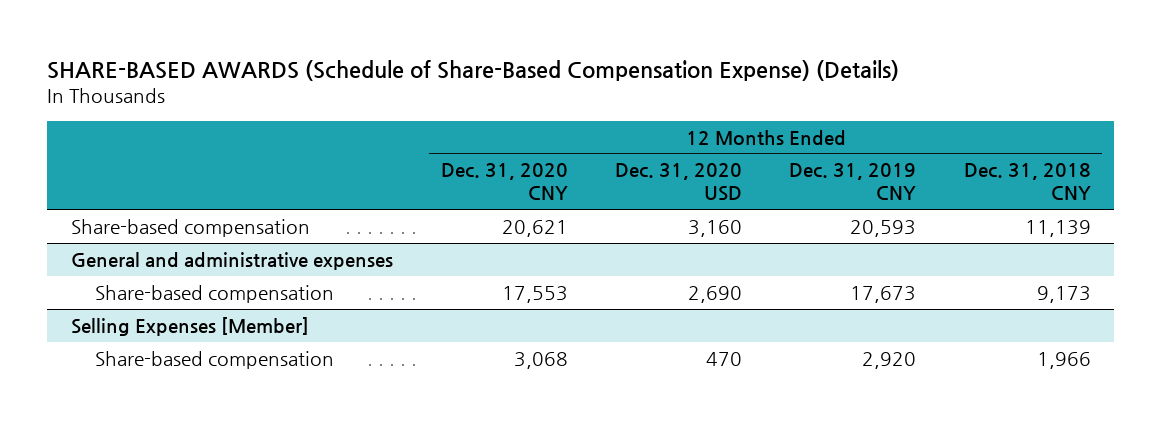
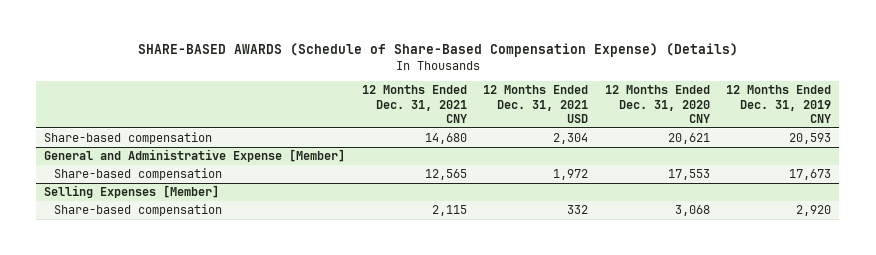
- | 12 Months Ended Dec. 31, 2020 CNY | 12 Months Ended Dec. 31, 2020 USD | 12 Months Ended Dec. 31, 2019 CNY | 12 Months Ended Dec. 31, 2018 CNY
+ | 12 Months Ended Dec. 31, 2021 CNY | 12 Months Ended Dec. 31, 2021 USD | 12 Months Ended Dec. 31, 2020 CNY | 12 Months Ended Dec. 31, 2019 CNY
- General and administrative expenses
+ General and Administrative Expense [Member]

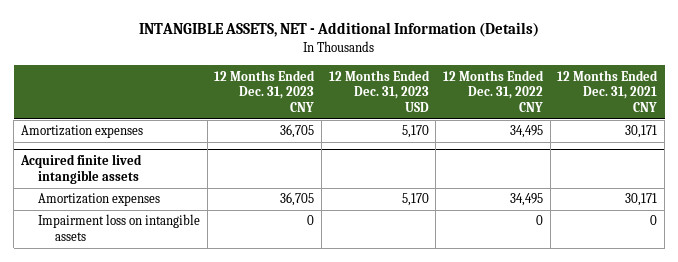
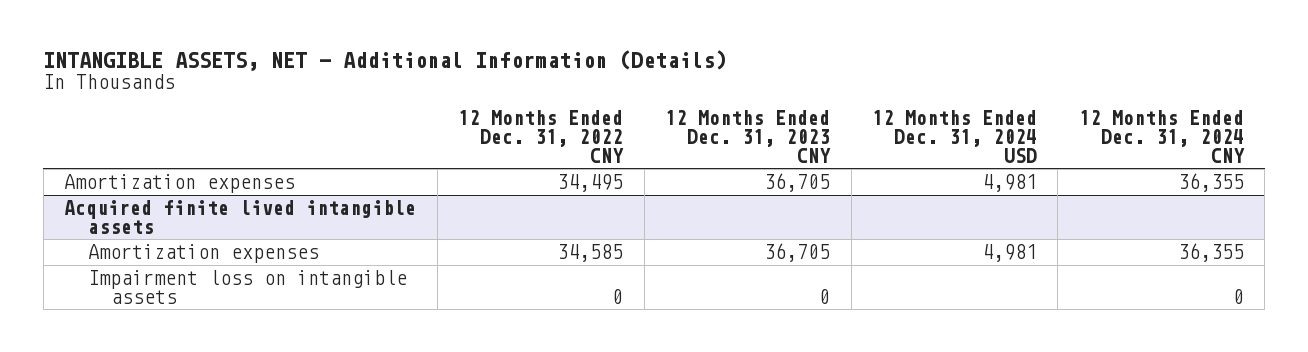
- | 12 Months Ended Dec. 31, 2023 CNY | 12 Months Ended Dec. 31, 2023 USD | 12 Months Ended Dec. 31, 2022 CNY | 12 Months Ended Dec. 31, 2021 CNY
+ | 12 Months Ended Dec. 31, 2022 CNY | 12 Months Ended Dec. 31, 2023 CNY | 12 Months Ended Dec. 31, 2024 USD | 12 Months Ended Dec. 31, 2024 CNY
@ Acquired finite lived intangible assets
- Amortization expenses | 36,705 | 5,170 | 34,495 | 30,171
+ Amortization expenses | 34,585 | 36,705 | 4,981 | 36,355

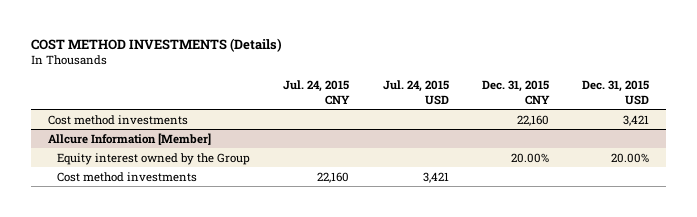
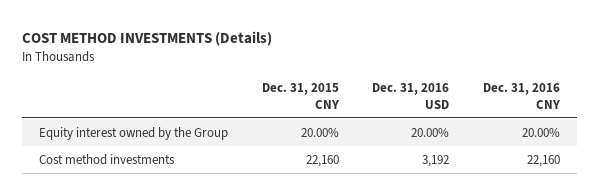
- | Jul. 24, 2015 CNY | Jul. 24, 2015 USD | Dec. 31, 2015 CNY | Dec. 31, 2015 USD
+ | Dec. 31, 2015 CNY | Dec. 31, 2016 USD | Dec. 31, 2016 CNY
- Allcure Information [Member]
- Cost method investments | 22,160 | 3,421 | |
moved down: Cost method investments | 22,160 | 3,192 | 22,160

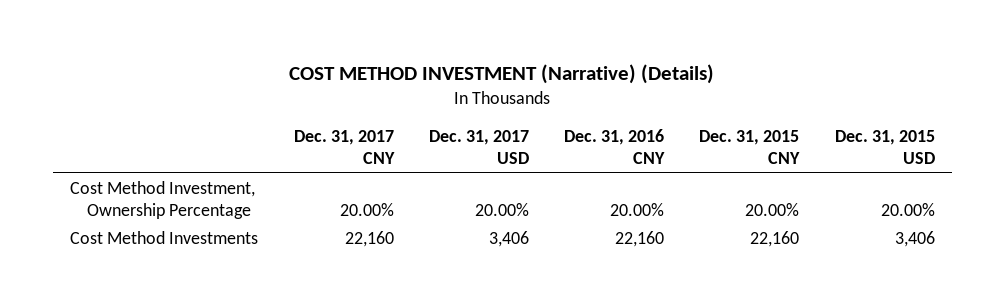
- COST METHOD INVESTMENTS (Details)
+ COST METHOD INVESTMENT (Narrative) (Details)
- | Dec. 31, 2015 CNY | Dec. 31, 2016 USD | Dec. 31, 2016 CNY
+ | Dec. 31, 2017 CNY | Dec. 31, 2017 USD | Dec. 31, 2016 CNY | Dec. 31, 2015 CNY | Dec. 31, 2015 USD
- Equity interest owned by the Group | 20.00% | 20.00% | 20.00%
- Cost method investments | 22,160 | 3,192 | 22,160
+ Cost Method Investment, Ownership Percentage | 20.00% | 20.00% | 20.00% | 20.00% | 20.00%
+ Cost Method Investments | 22,160 | 3,406 | 22,160 | 22,160 | 3,406

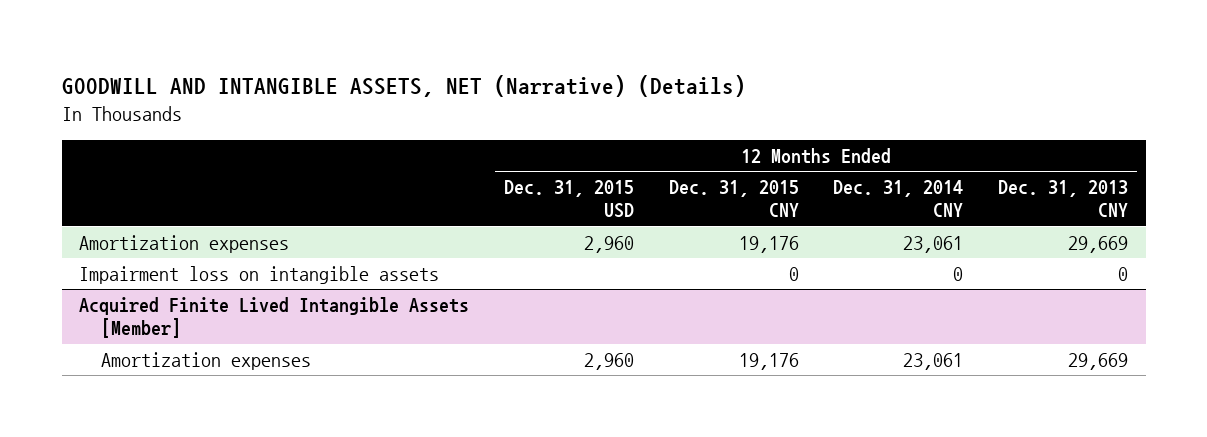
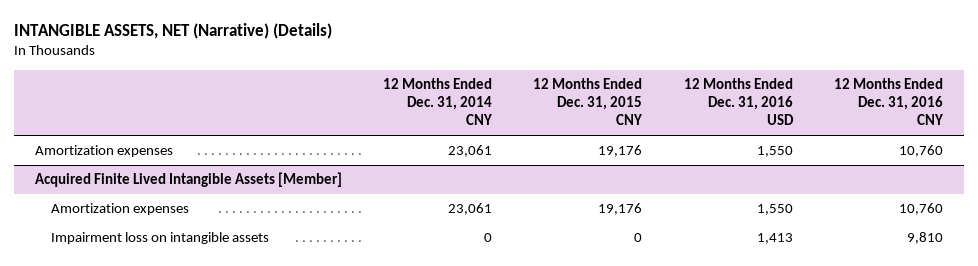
- GOODWILL AND INTANGIBLE ASSETS, NET (Narrative) (Details)
+ INTANGIBLE ASSETS, NET (Narrative) (Details)
- | 12 Months Ended Dec. 31, 2015 USD | 12 Months Ended Dec. 31, 2015 CNY | 12 Months Ended Dec. 31, 2014 CNY | 12 Months Ended Dec. 31, 2013 CNY
+ | 12 Months Ended Dec. 31, 2014 CNY | 12 Months Ended Dec. 31, 2015 CNY | 12 Months Ended Dec. 31, 2016 USD | 12 Months Ended Dec. 31, 2016 CNY
- Impairment loss on intangible assets | | 0 | 0 | 0
@ Acquired Finite Lived Intangible Assets [Member]
+ Impairment loss on intangible assets | 0 | 0 | 1,413 | 9,810

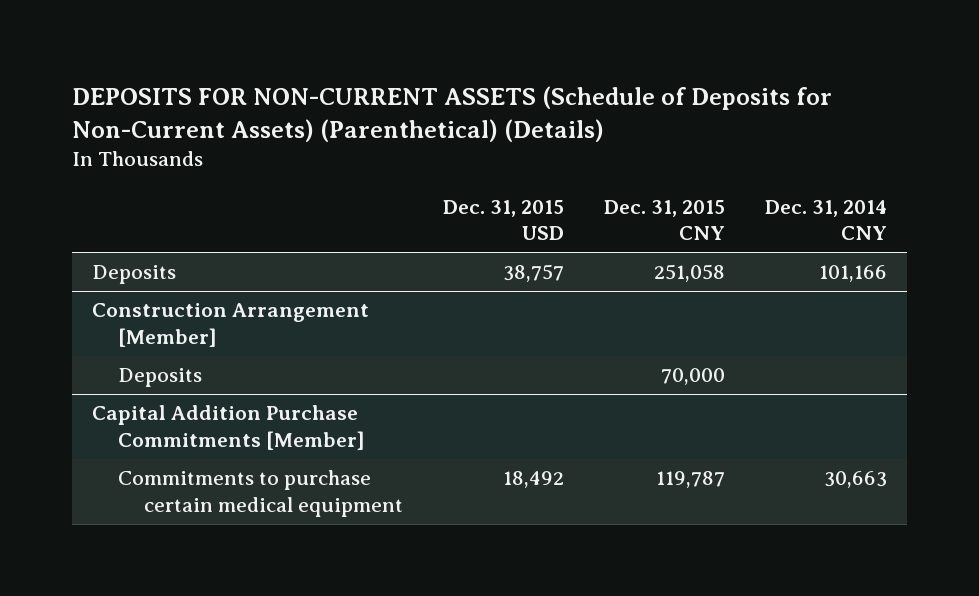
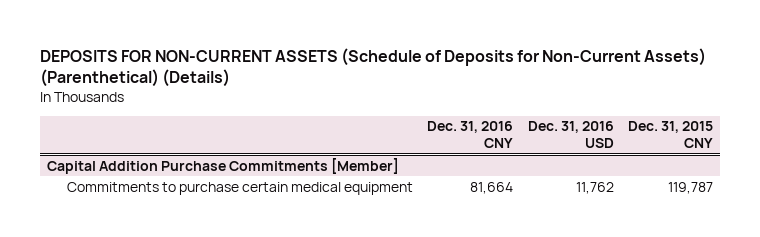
- | Dec. 31, 2015 USD | Dec. 31, 2015 CNY | Dec. 31, 2014 CNY
+ | Dec. 31, 2016 CNY | Dec. 31, 2016 USD | Dec. 31, 2015 CNY
- Deposits | 38,757 | 251,058 | 101,166
- Construction Arrangement [Member]
- Deposits | | 70,000 |

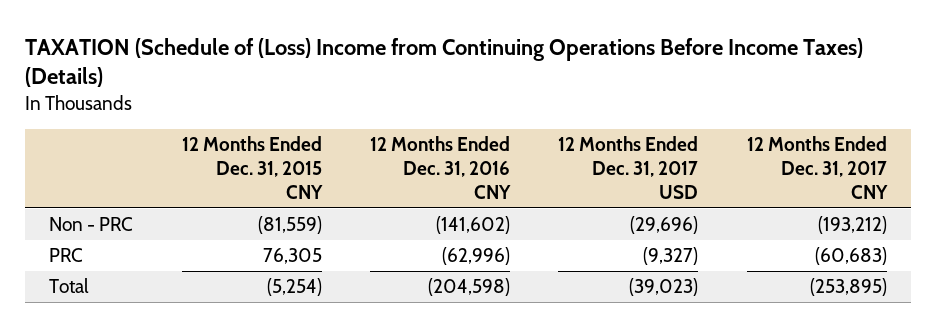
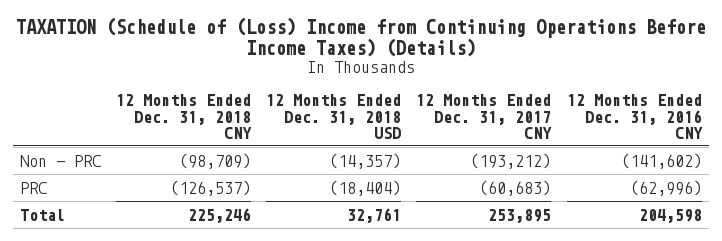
- | 12 Months Ended Dec. 31, 2015 CNY | 12 Months Ended Dec. 31, 2016 CNY | 12 Months Ended Dec. 31, 2017 USD | 12 Months Ended Dec. 31, 2017 CNY
+ | 12 Months Ended Dec. 31, 2018 CNY | 12 Months Ended Dec. 31, 2018 USD | 12 Months Ended Dec. 31, 2017 CNY | 12 Months Ended Dec. 31, 2016 CNY
- Total | (5,254) | (204,598) | (39,023) | (253,895)
+ Total | 225,246 | 32,761 | 253,895 | 204,598

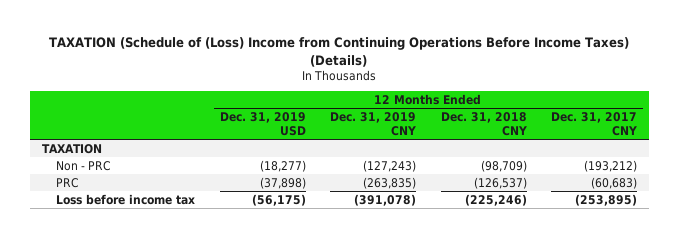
- | 12 Months Ended Dec. 31, 2018 CNY | 12 Months Ended Dec. 31, 2018 USD | 12 Months Ended Dec. 31, 2017 CNY | 12 Months Ended Dec. 31, 2016 CNY
+ | 12 Months Ended Dec. 31, 2019 USD | 12 Months Ended Dec. 31, 2019 CNY | 12 Months Ended Dec. 31, 2018 CNY | 12 Months Ended Dec. 31, 2017 CNY
+ TAXATION
- Total | 225,246 | 32,761 | 253,895 | 204,598
+ Loss before income tax | (56,175) | (391,078) | (225,246) | (253,895)

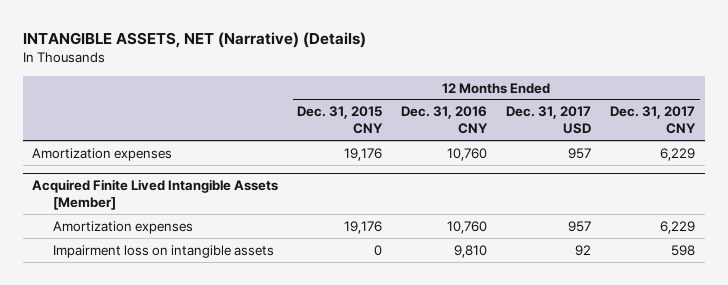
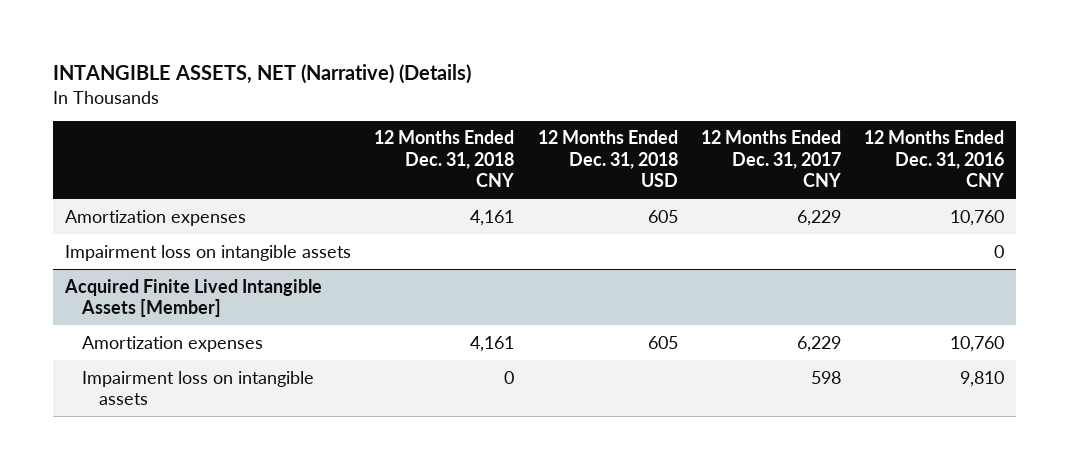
- | 12 Months Ended Dec. 31, 2015 CNY | 12 Months Ended Dec. 31, 2016 CNY | 12 Months Ended Dec. 31, 2017 USD | 12 Months Ended Dec. 31, 2017 CNY
+ | 12 Months Ended Dec. 31, 2018 CNY | 12 Months Ended Dec. 31, 2018 USD | 12 Months Ended Dec. 31, 2017 CNY | 12 Months Ended Dec. 31, 2016 CNY
+ Impairment loss on intangible assets | | | | 0

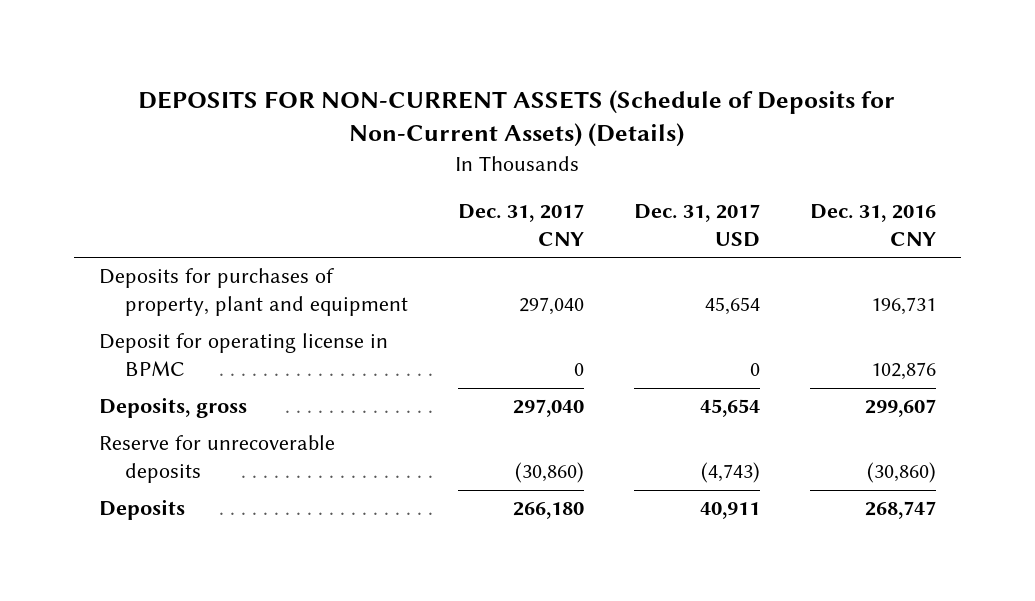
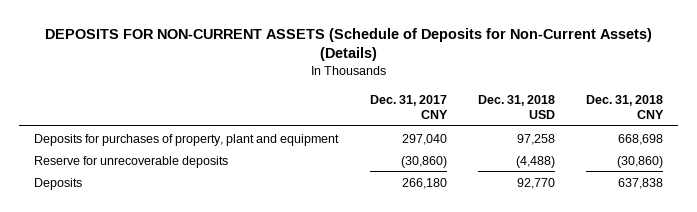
- | Dec. 31, 2017 CNY | Dec. 31, 2017 USD | Dec. 31, 2016 CNY
+ | Dec. 31, 2017 CNY | Dec. 31, 2018 USD | Dec. 31, 2018 CNY
- Deposit for operating license in BPMC | 0 | 0 | 102,876
- Deposits, gross | 297,040 | 45,654 | 299,607

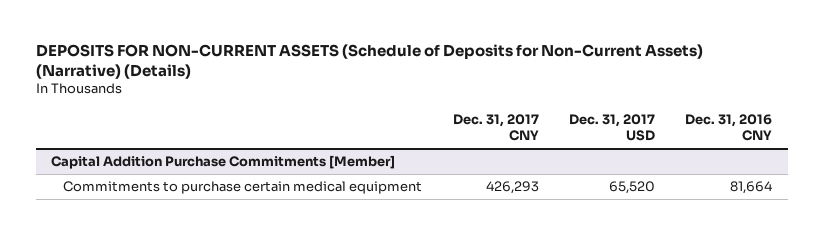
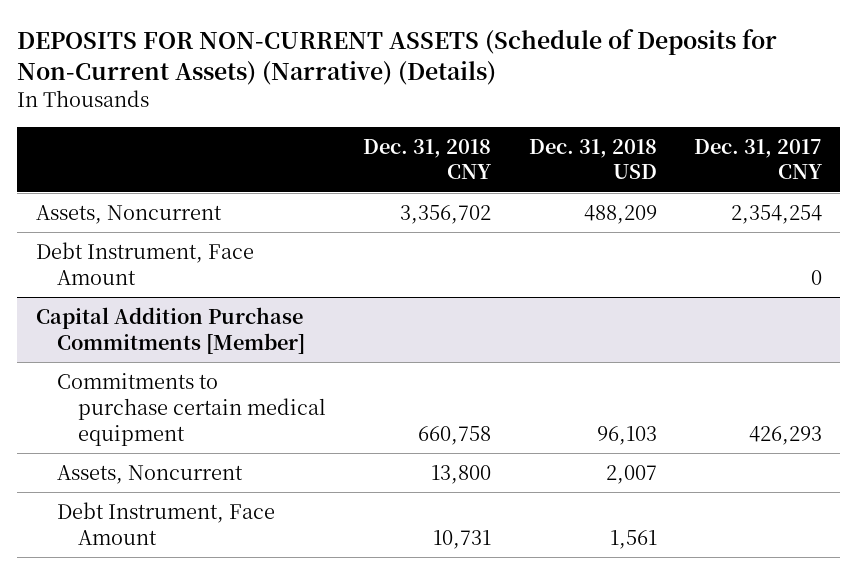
- | Dec. 31, 2017 CNY | Dec. 31, 2017 USD | Dec. 31, 2016 CNY
+ | Dec. 31, 2018 CNY | Dec. 31, 2018 USD | Dec. 31, 2017 CNY
+ Assets, Noncurrent | 3,356,702 | 488,209 | 2,354,254
+ Debt Instrument, Face Amount | | | 0
@ Capital Addition Purchase Commitments [Member]
+ Assets, Noncurrent | 13,800 | 2,007 |
+ Debt Instrument, Face Amount | 10,731 | 1,561 |

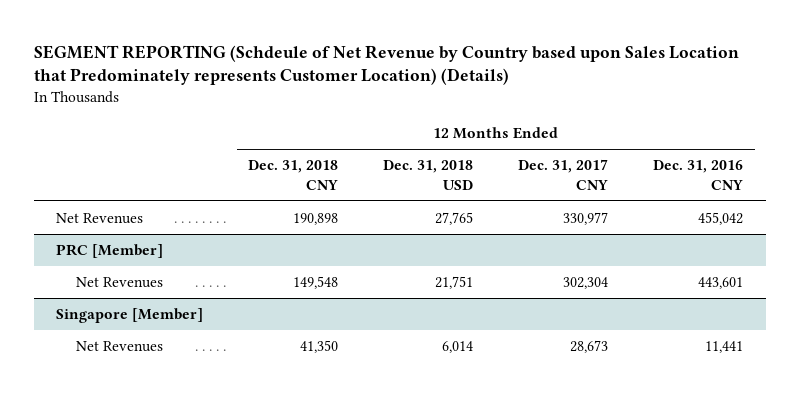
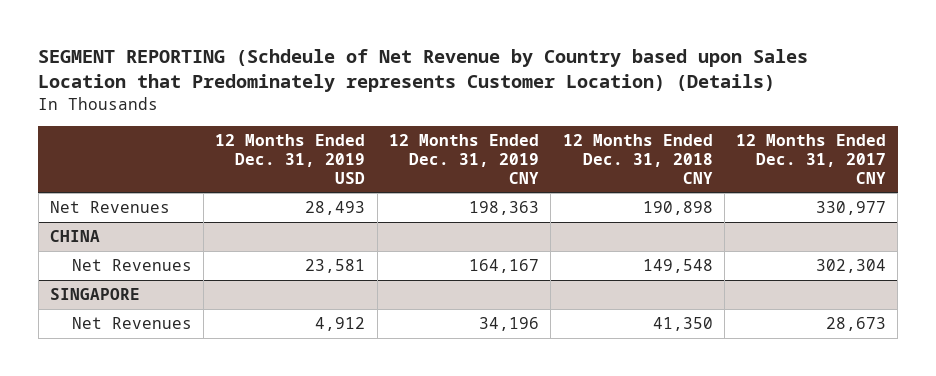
- | 12 Months Ended Dec. 31, 2018 CNY | 12 Months Ended Dec. 31, 2018 USD | 12 Months Ended Dec. 31, 2017 CNY | 12 Months Ended Dec. 31, 2016 CNY
+ | 12 Months Ended Dec. 31, 2019 USD | 12 Months Ended Dec. 31, 2019 CNY | 12 Months Ended Dec. 31, 2018 CNY | 12 Months Ended Dec. 31, 2017 CNY
- PRC [Member]
+ CHINA
- Singapore [Member]
+ SINGAPORE

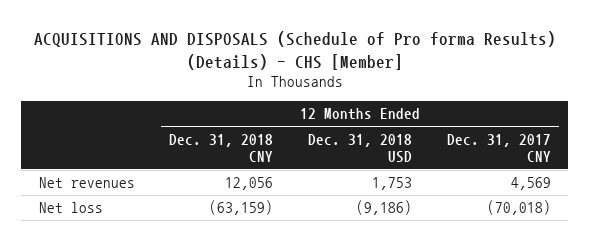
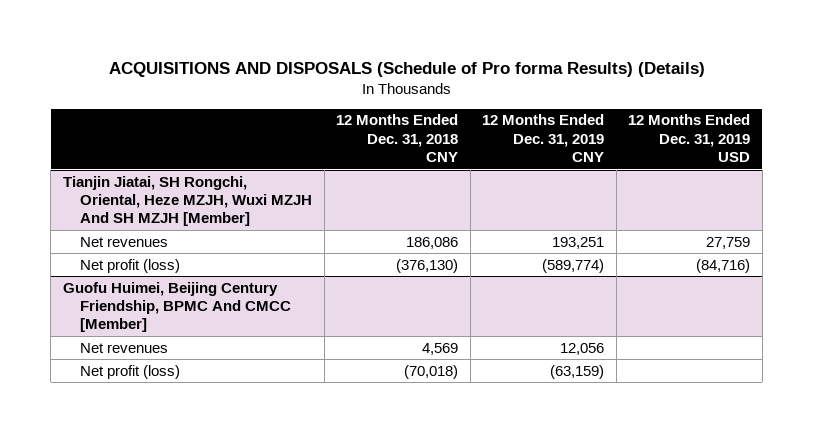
- ACQUISITIONS AND DISPOSALS (Schedule of Pro forma Results) (Details) - CHS [Member]
+ ACQUISITIONS AND DISPOSALS (Schedule of Pro forma Results) (Details)
- | 12 Months Ended Dec. 31, 2018 CNY | 12 Months Ended Dec. 31, 2018 USD | 12 Months Ended Dec. 31, 2017 CNY
+ | 12 Months Ended Dec. 31, 2018 CNY | 12 Months Ended Dec. 31, 2019 CNY | 12 Months Ended Dec. 31, 2019 USD
- Net revenues | 12,056 | 1,753 | 4,569
- Net loss | (63,159) | (9,186) | (70,018)
+ Tianjin Jiatai, SH Rongchi, Oriental, Heze MZJH, Wuxi MZJH And SH MZJH [Member]
+ Net revenues | 186,086 | 193,251 | 27,759
+ Net profit (loss) | (376,130) | (589,774) | (84,716)
+ Guofu Huimei, Beijing Century Friendship, BPMC And CMCC [Member]
+ Net revenues | 4,569 | 12,056 |
+ Net profit (loss) | (70,018) | (63,159) |

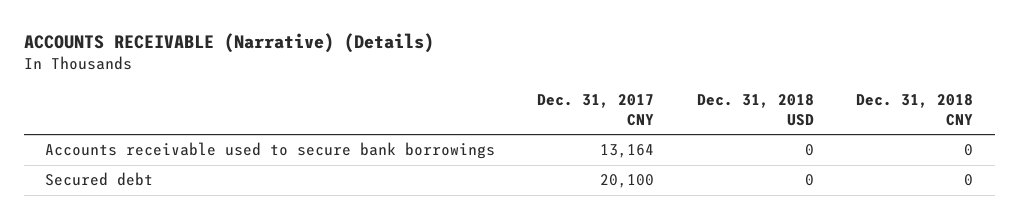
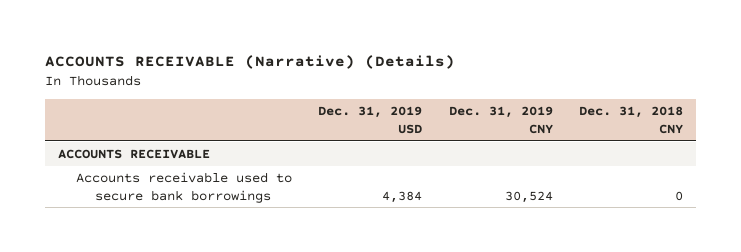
- | Dec. 31, 2017 CNY | Dec. 31, 2018 USD | Dec. 31, 2018 CNY
+ | Dec. 31, 2019 USD | Dec. 31, 2019 CNY | Dec. 31, 2018 CNY
+ ACCOUNTS RECEIVABLE
- Secured debt | 20,100 | 0 | 0

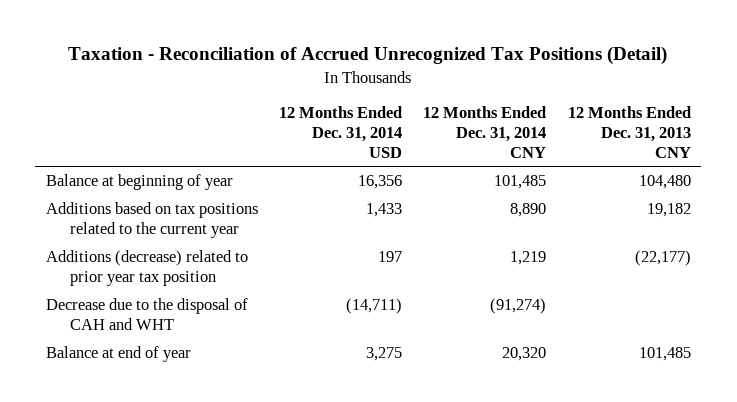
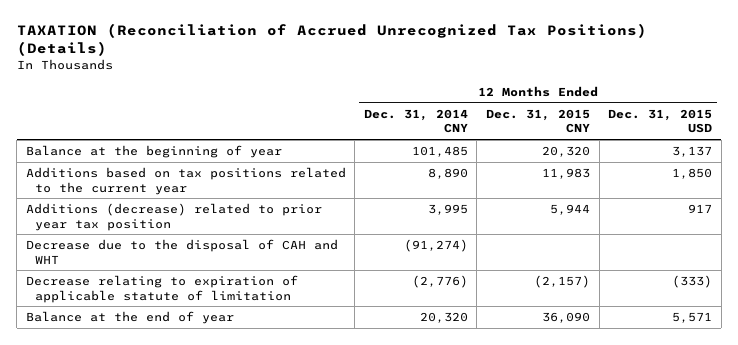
- Taxation - Reconciliation of Accrued Unrecognized Tax Positions (Detail)
+ TAXATION (Reconciliation of Accrued Unrecognized Tax Positions) (Details)
- | 12 Months Ended Dec. 31, 2014 USD | 12 Months Ended Dec. 31, 2014 CNY | 12 Months Ended Dec. 31, 2013 CNY
+ | 12 Months Ended Dec. 31, 2014 CNY | 12 Months Ended Dec. 31, 2015 CNY | 12 Months Ended Dec. 31, 2015 USD
- Balance at beginning of year | 16,356 | 101,485 | 104,480
+ Balance at the beginning of year | 101,485 | 20,320 | 3,137
- Additions (decrease) related to prior year tax position | 197 | 1,219 | (22,177)
+ Additions (decrease) related to prior year tax position | 3,995 | 5,944 | 917
- Balance at end of year | 3,275 | 20,320 | 101,485
+ Decrease relating to expiration of applicable statute of limitation | (2,776) | (2,157) | (333)
+ Balance at the end of year | 20,320 | 36,090 | 5,571

